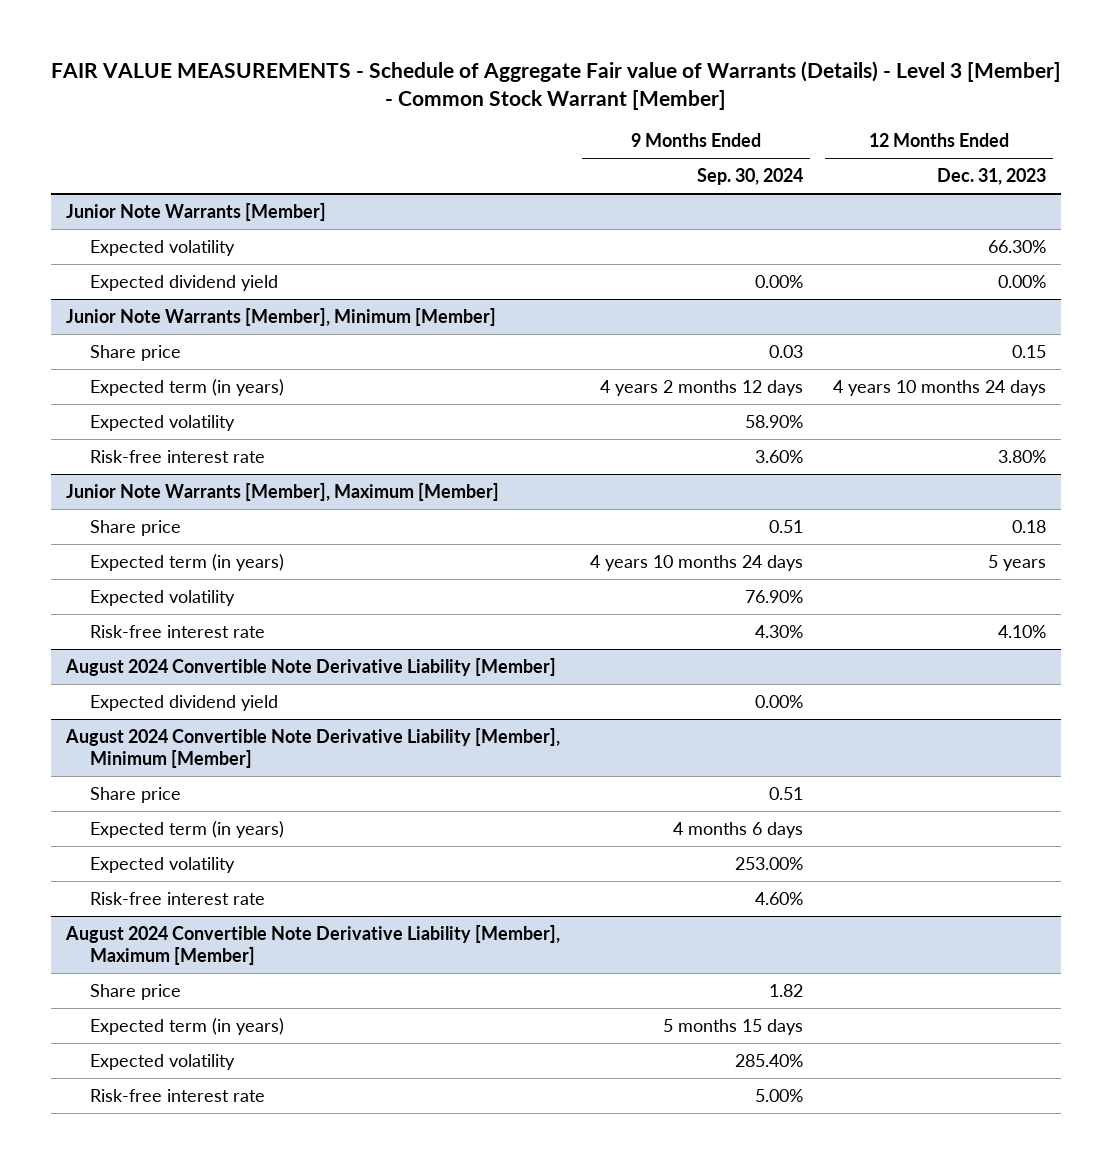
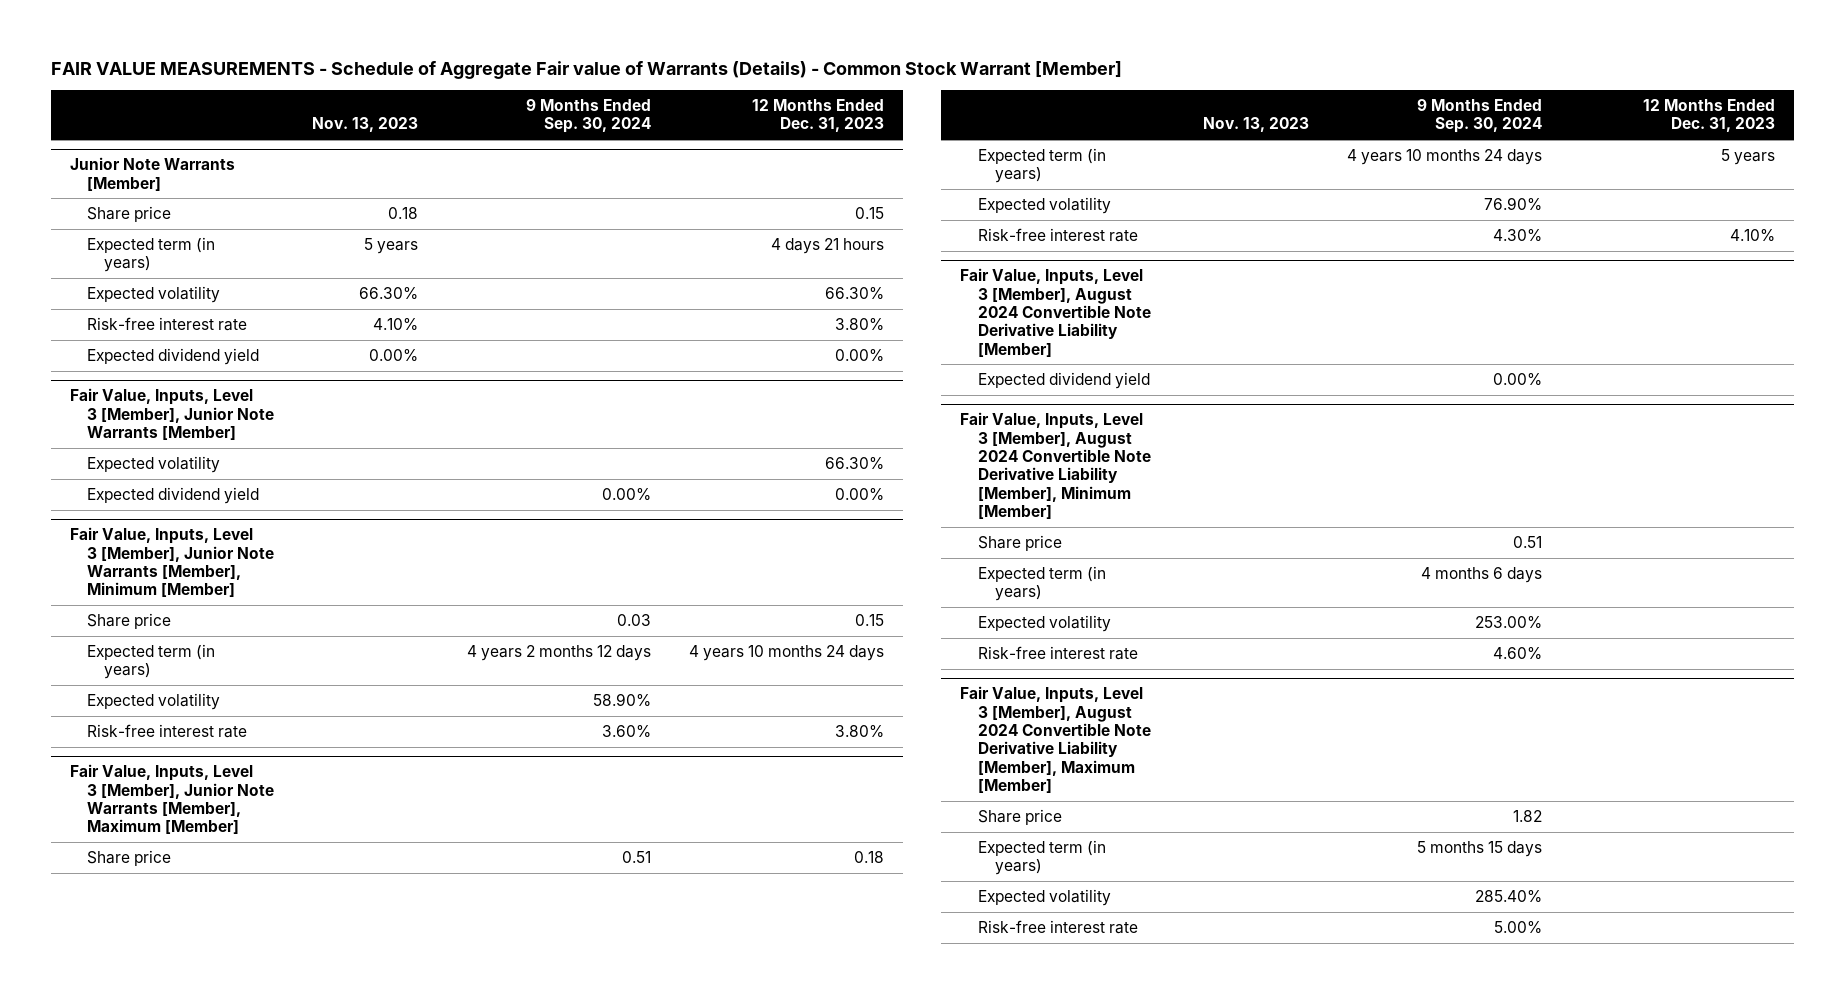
- FAIR VALUE MEASUREMENTS - Schedule of Aggregate Fair value of Warrants (Details) - Level 3 [Member] - Common Stock Warrant [Member]
+ FAIR VALUE MEASUREMENTS - Schedule of Aggregate Fair value of Warrants (Details) - Common Stock Warrant [Member]
- | 9 Months Ended Sep. 30, 2024 | 12 Months Ended Dec. 31, 2023
+ | Nov. 13, 2023 | 9 Months Ended Sep. 30, 2024 | 12 Months Ended Dec. 31, 2023
@ Junior Note Warrants [Member]
+ Share price | 0.18 | | 0.15
+ Expected term (in years) | 5 years | | 4 days 21 hours
+ Risk-free interest rate | 4.10% | | 3.80%
+ Expected dividend yield | 0.00% | | 0.00%
+ Fair Value, Inputs, Level 3 [Member], Junior Note Warrants [Member]
+ Expected volatility | | | 66.30%
- Junior Note Warrants [Member], Minimum [Member]
+ Fair Value, Inputs, Level 3 [Member], Junior Note Warrants [Member], Minimum [Member]
- Junior Note Warrants [Member], Maximum [Member]
+ Fair Value, Inputs, Level 3 [Member], Junior Note Warrants [Member], Maximum [Member]
- August 2024 Convertible Note Derivative Liability [Member]
+ Fair Value, Inputs, Level 3 [Member], August 2024 Convertible Note Derivative Liability [Member]
- August 2024 Convertible Note Derivative Liability [Member], Minimum [Member]
+ Fair Value, Inputs, Level 3 [Member], August 2024 Convertible Note Derivative Liability [Member], Minimum [Member]
- August 2024 Convertible Note Derivative Liability [Member], Maximum [Member]
+ Fair Value, Inputs, Level 3 [Member], August 2024 Convertible Note Derivative Liability [Member], Maximum [Member]

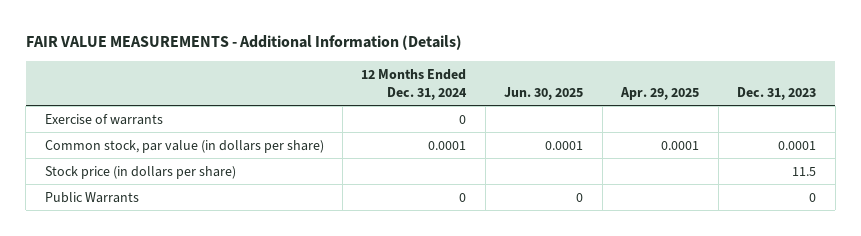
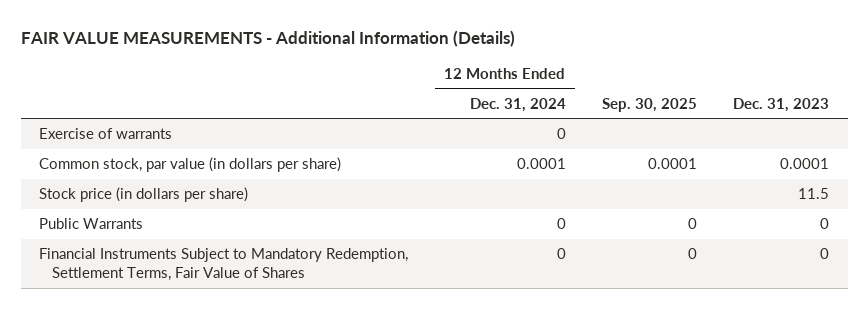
- | 12 Months Ended Dec. 31, 2024 | Jun. 30, 2025 | Apr. 29, 2025 | Dec. 31, 2023
+ | 12 Months Ended Dec. 31, 2024 | Sep. 30, 2025 | Dec. 31, 2023
+ Financial Instruments Subject to Mandatory Redemption, Settlement Terms, Fair Value of Shares | 0 | 0 | 0

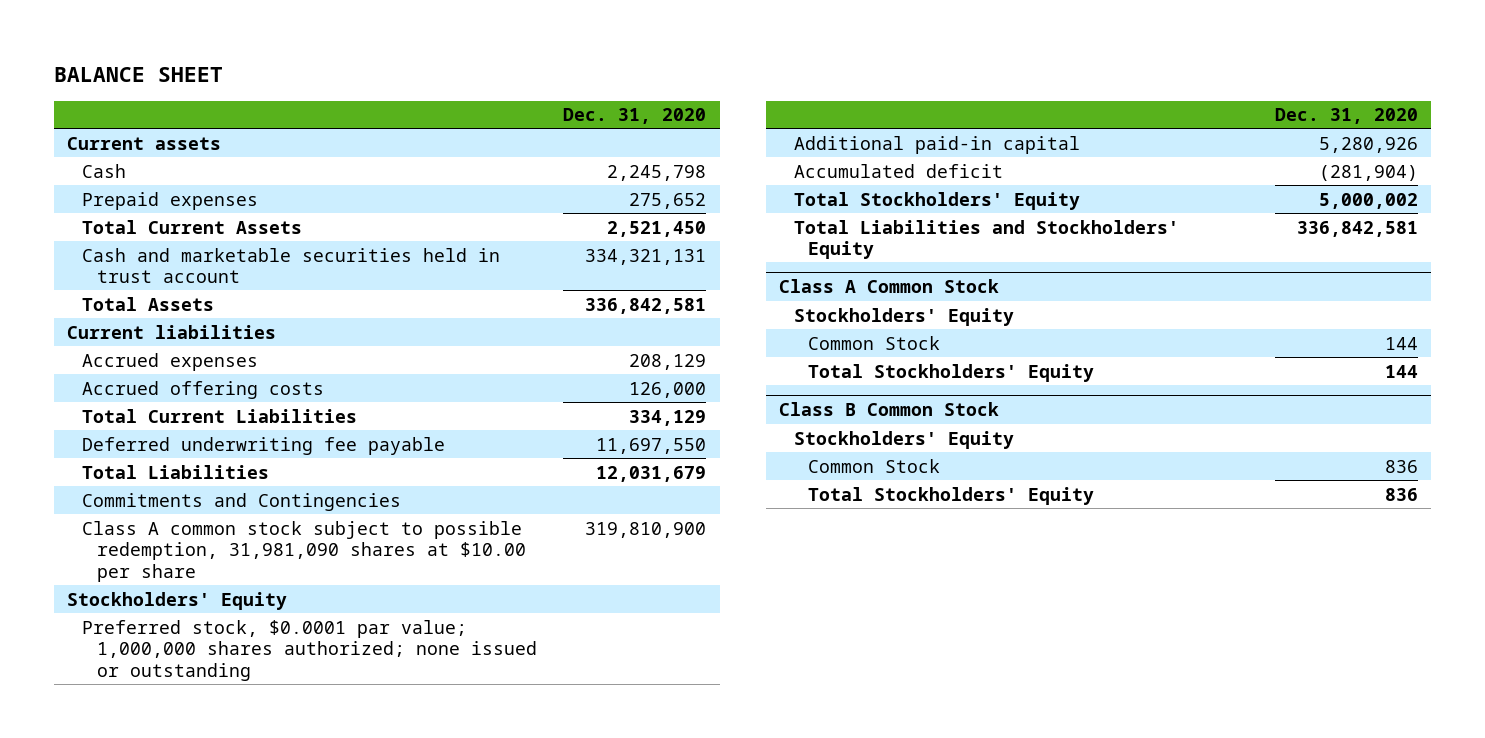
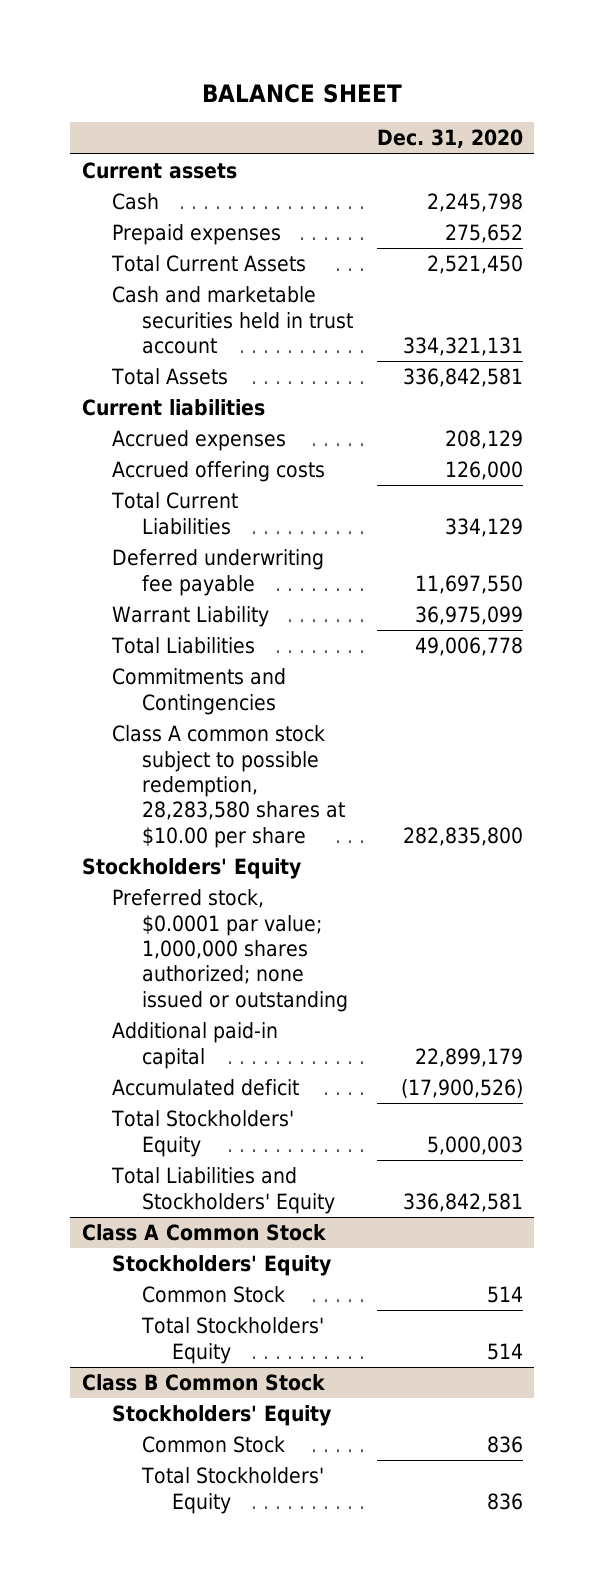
- Total Liabilities | 12,031,679
+ Warrant Liability | 36,975,099
+ Total Liabilities | 49,006,778
- Class A common stock subject to possible redemption, 31,981,090 shares at $10.00 per share | 319,810,900
+ Class A common stock subject to possible redemption, 28,283,580 shares at $10.00 per share | 282,835,800
- Additional paid-in capital | 5,280,926
- Accumulated deficit | (281,904)
- Total Stockholders' Equity | 5,000,002
+ Additional paid-in capital | 22,899,179
+ Accumulated deficit | (17,900,526)
+ Total Stockholders' Equity | 5,000,003
@ Class A Common Stock
- Common Stock | 144
- Total Stockholders' Equity | 144
+ Common Stock | 514
+ Total Stockholders' Equity | 514

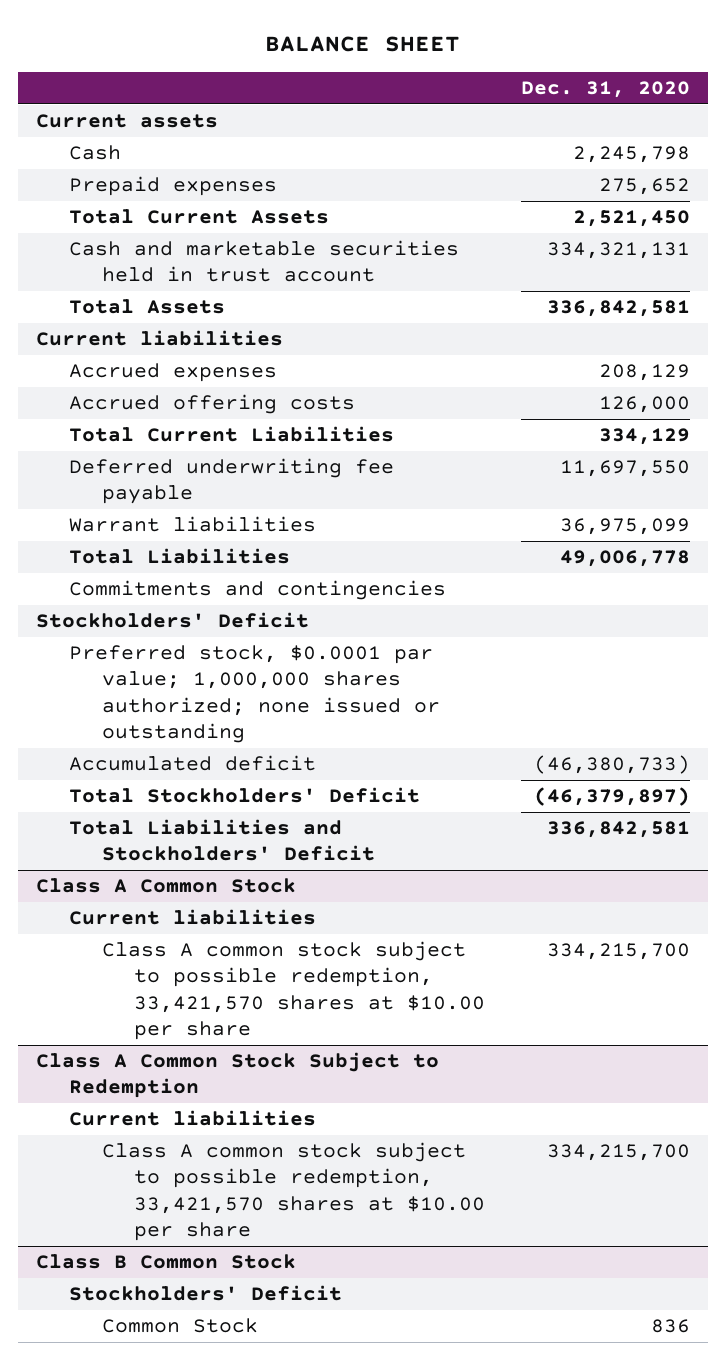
- Warrant Liability | 36,975,099
+ Warrant liabilities | 36,975,099
- Commitments and Contingencies
- Class A common stock subject to possible redemption, 28,283,580 shares at $10.00 per share | 282,835,800
- Stockholders' Equity
+ Commitments and contingencies
+ Stockholders' Deficit
- Additional paid-in capital | 22,899,179
- Accumulated deficit | (17,900,526)
- Total Stockholders' Equity | 5,000,003
- Total Liabilities and Stockholders' Equity | 336,842,581
+ Accumulated deficit | (46,380,733)
+ Total Stockholders' Deficit | (46,379,897)
+ Total Liabilities and Stockholders' Deficit | 336,842,581
@ Class A Common Stock
- Stockholders' Equity
- Common Stock | 514
- Total Stockholders' Equity | 514
+ Current liabilities
+ Class A common stock subject to possible redemption, 33,421,570 shares at $10.00 per share | 334,215,700
+ Class A Common Stock Subject to Redemption
+ Current liabilities
+ Class A common stock subject to possible redemption, 33,421,570 shares at $10.00 per share | 334,215,700
@ Class B Common Stock
- Stockholders' Equity
+ Stockholders' Deficit
- Total Stockholders' Equity | 836

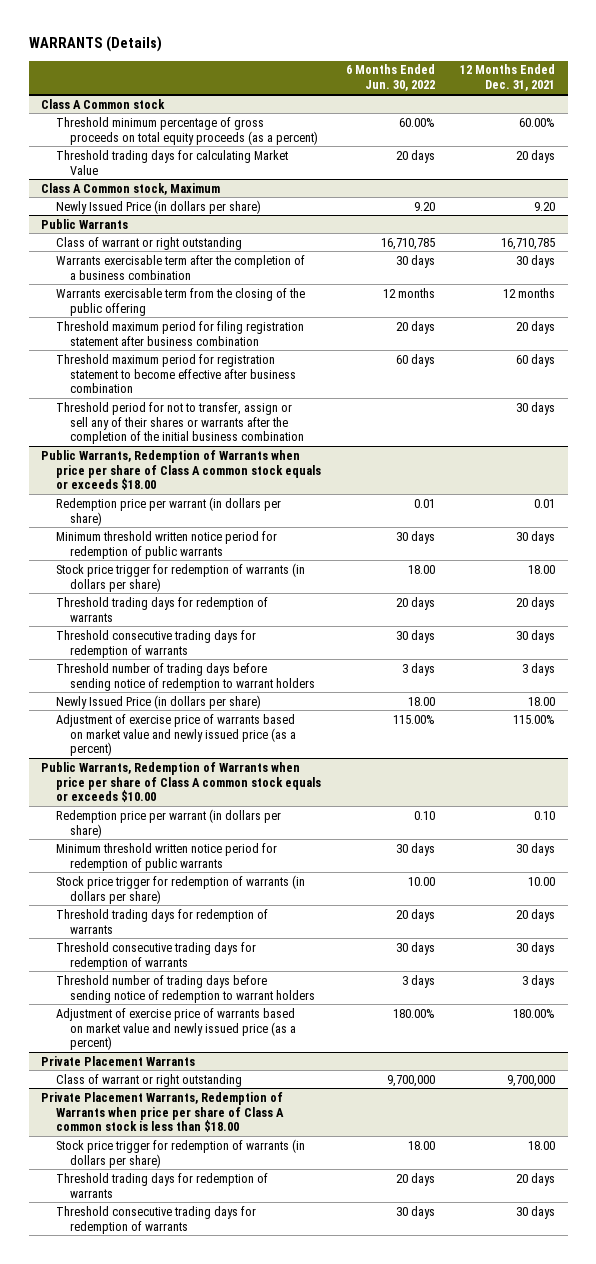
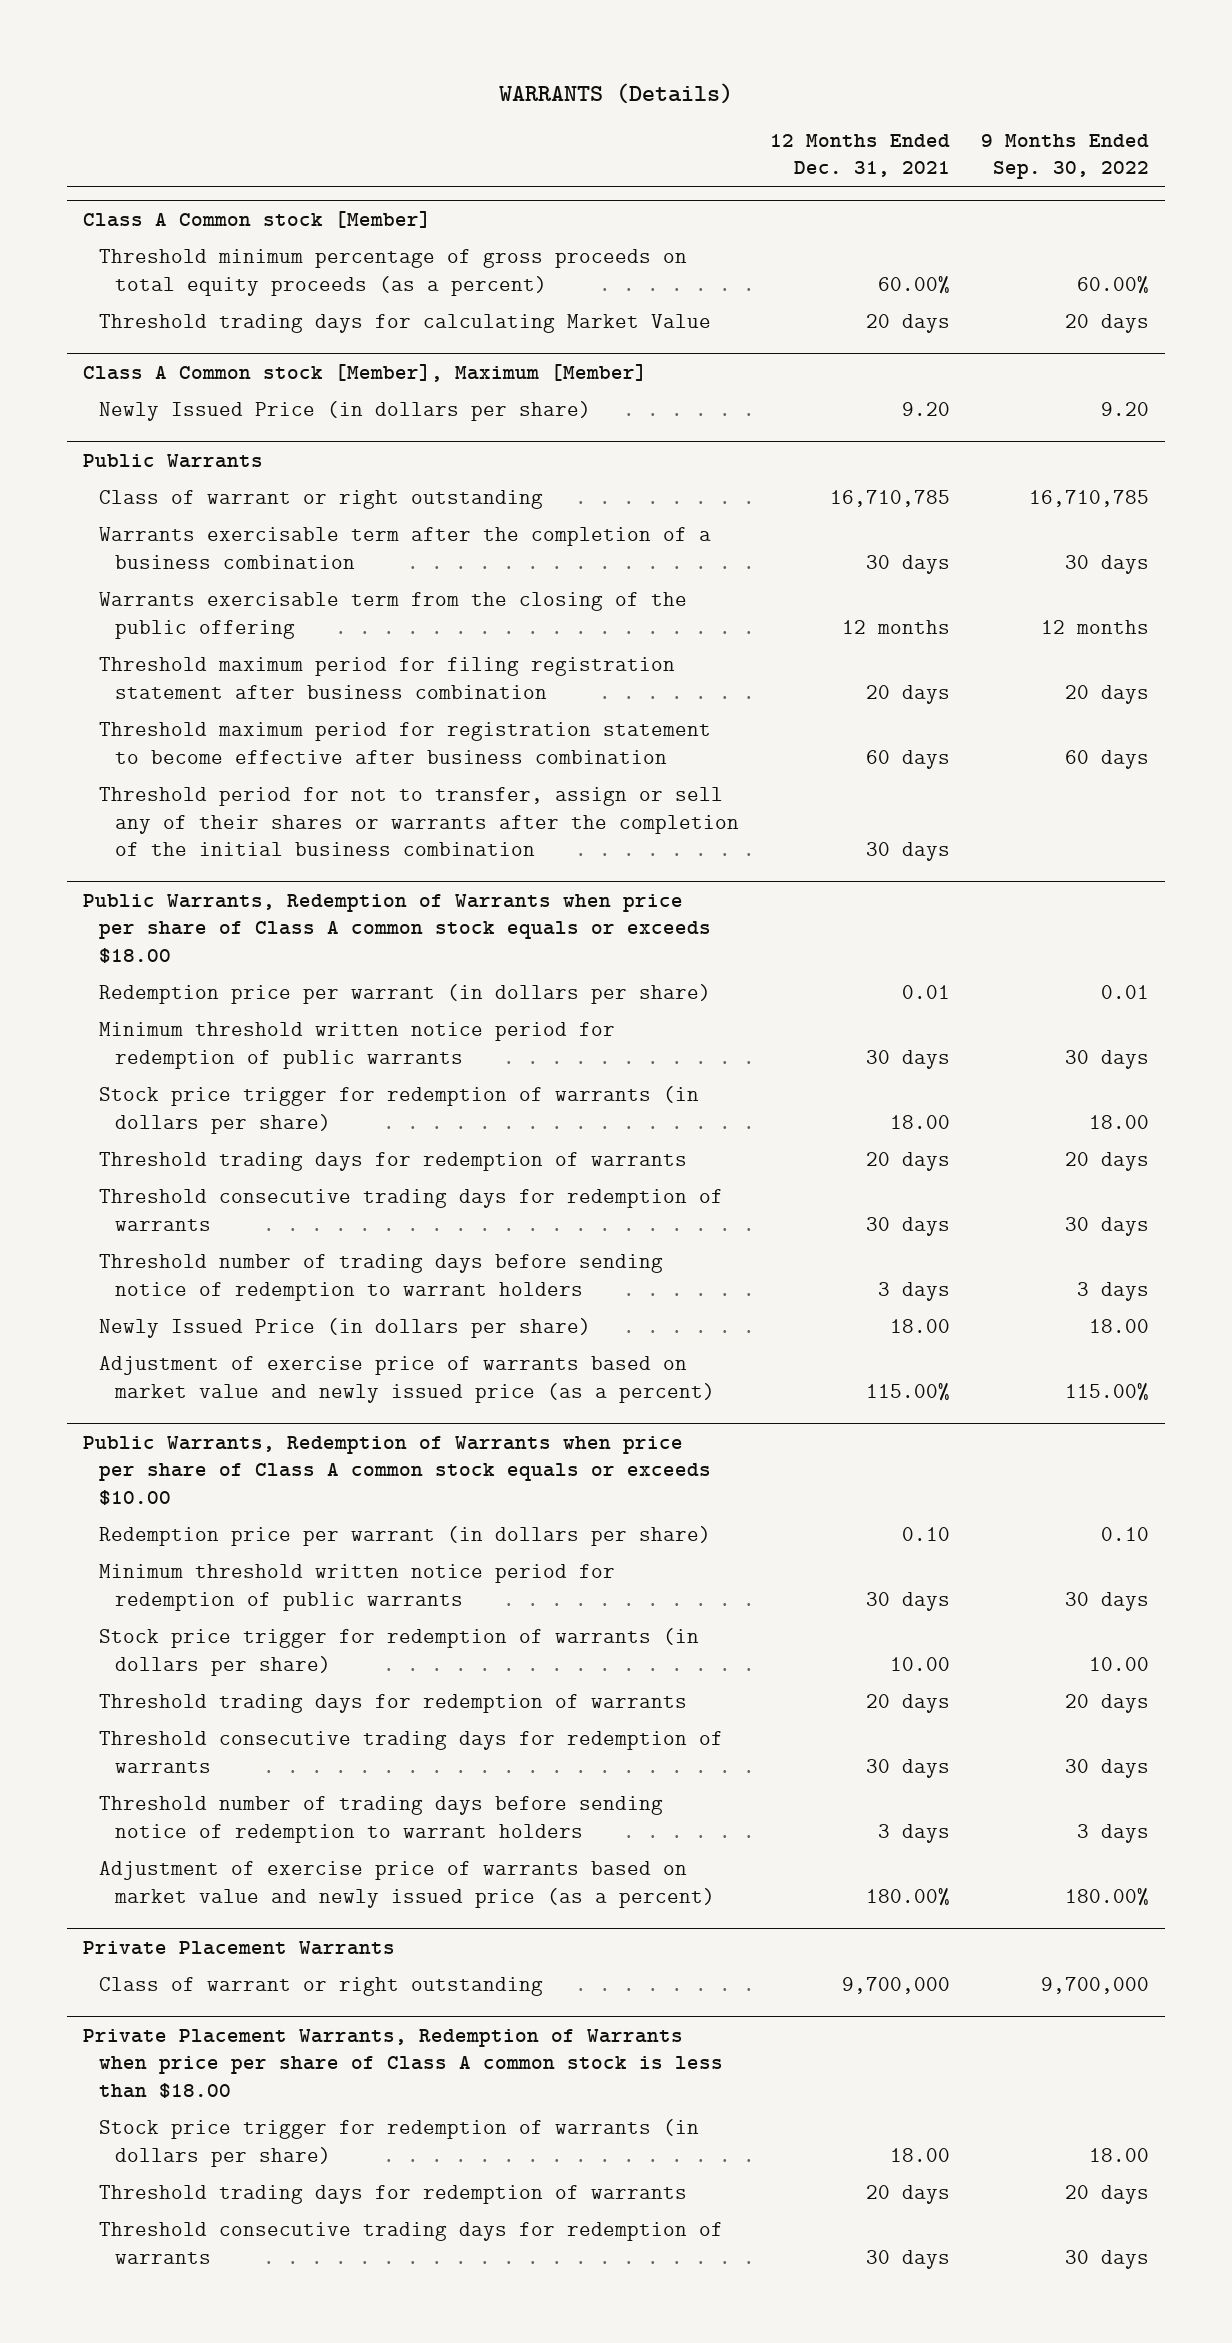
- | 6 Months Ended Jun. 30, 2022 | 12 Months Ended Dec. 31, 2021
+ | 12 Months Ended Dec. 31, 2021 | 9 Months Ended Sep. 30, 2022
- Class A Common stock
+ Class A Common stock [Member]
- Class A Common stock, Maximum
+ Class A Common stock [Member], Maximum [Member]

